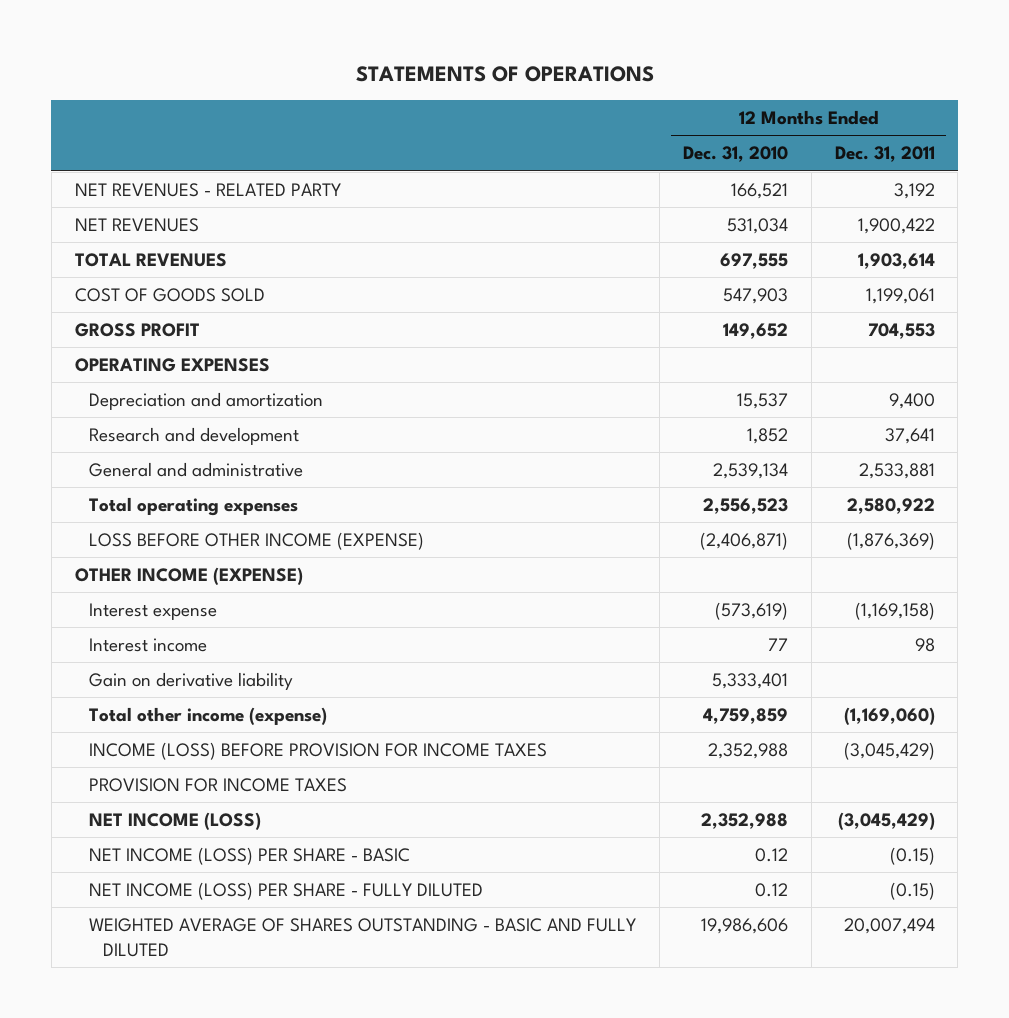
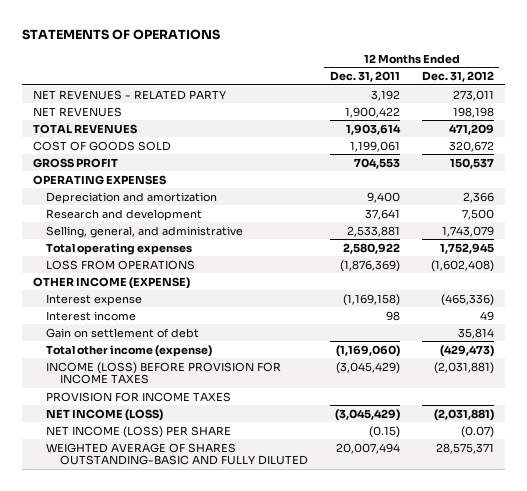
- | 12 Months Ended Dec. 31, 2010 | 12 Months Ended Dec. 31, 2011
+ | 12 Months Ended Dec. 31, 2011 | 12 Months Ended Dec. 31, 2012
- General and administrative | 2,539,134 | 2,533,881
+ Selling, general, and administrative | 2,533,881 | 1,743,079
- LOSS BEFORE OTHER INCOME (EXPENSE) | (2,406,871) | (1,876,369)
+ LOSS FROM OPERATIONS | (1,876,369) | (1,602,408)
- Gain on derivative liability | 5,333,401 |
+ Gain on settlement of debt | | 35,814
- NET INCOME (LOSS) PER SHARE - BASIC | 0.12 | (0.15)
- NET INCOME (LOSS) PER SHARE - FULLY DILUTED | 0.12 | (0.15)
- WEIGHTED AVERAGE OF SHARES OUTSTANDING - BASIC AND FULLY DILUTED | 19,986,606 | 20,007,494
+ NET INCOME (LOSS) PER SHARE | (0.15) | (0.07)
+ WEIGHTED AVERAGE OF SHARES OUTSTANDING-BASIC AND FULLY DILUTED | 20,007,494 | 28,575,371

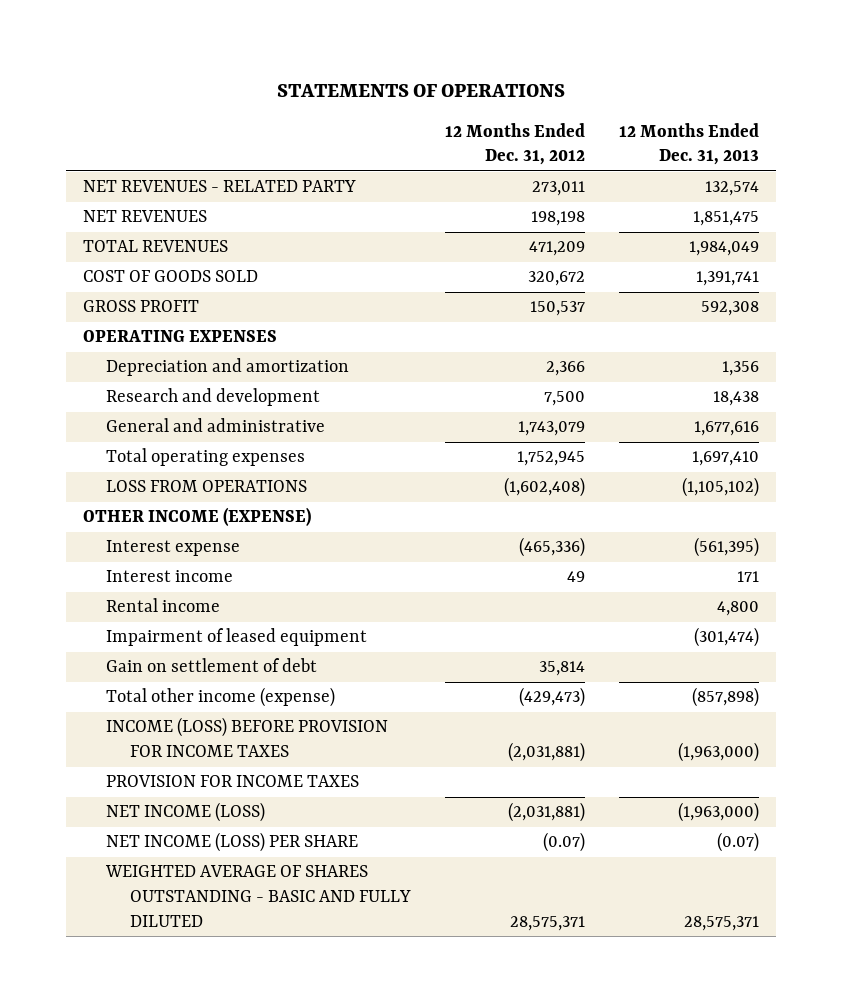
- | 12 Months Ended Dec. 31, 2011 | 12 Months Ended Dec. 31, 2012
+ | 12 Months Ended Dec. 31, 2012 | 12 Months Ended Dec. 31, 2013
- Selling, general, and administrative | 2,533,881 | 1,743,079
+ General and administrative | 1,743,079 | 1,677,616
+ Rental income | | 4,800
+ Impairment of leased equipment | | (301,474)
- WEIGHTED AVERAGE OF SHARES OUTSTANDING-BASIC AND FULLY DILUTED | 20,007,494 | 28,575,371
+ WEIGHTED AVERAGE OF SHARES OUTSTANDING - BASIC AND FULLY DILUTED | 28,575,371 | 28,575,371

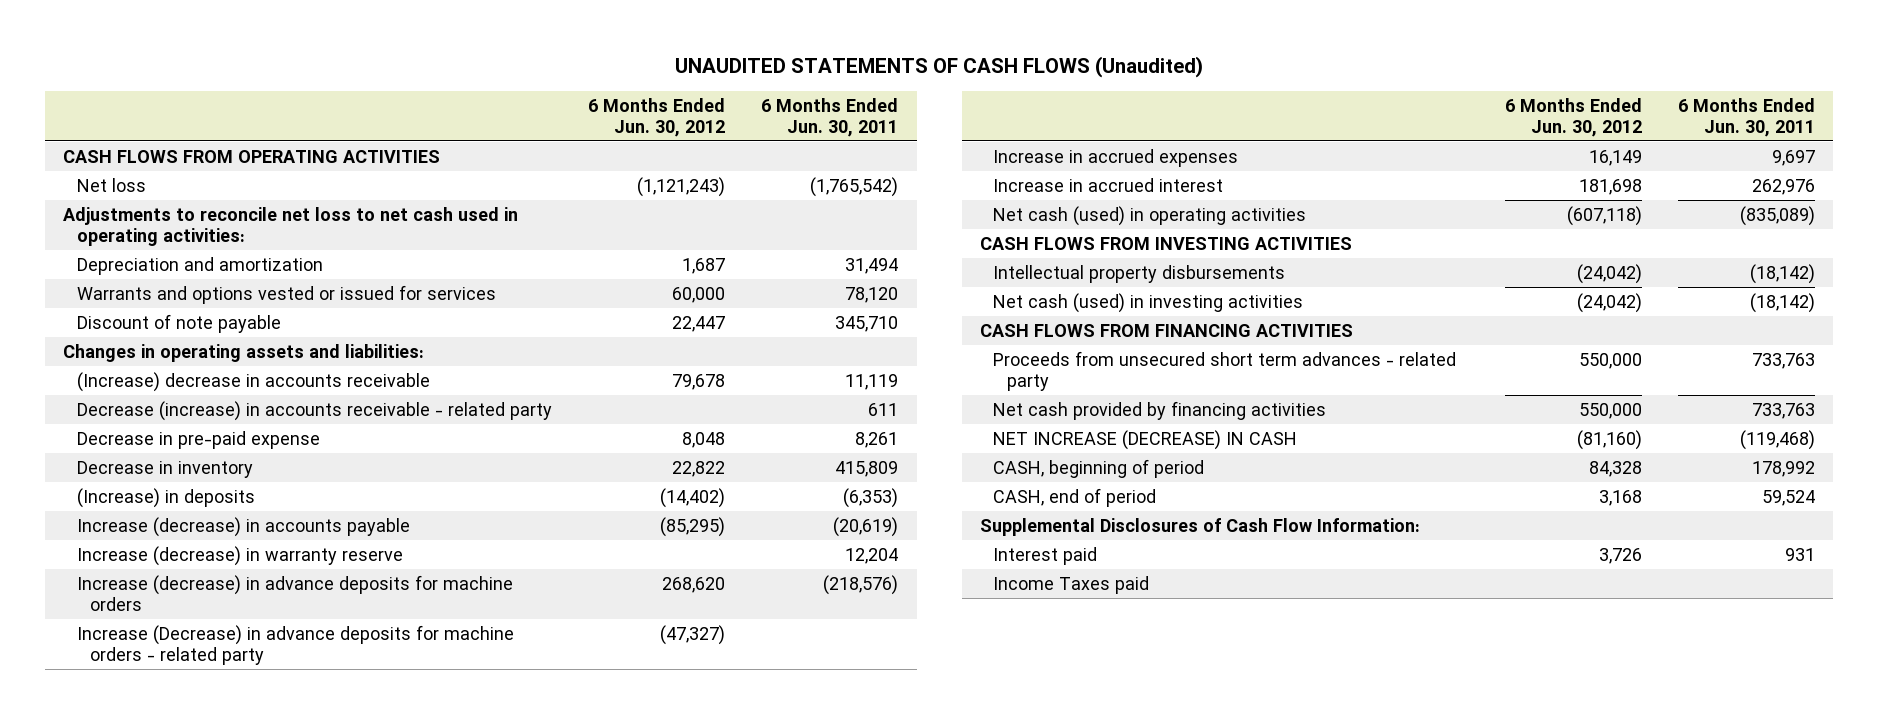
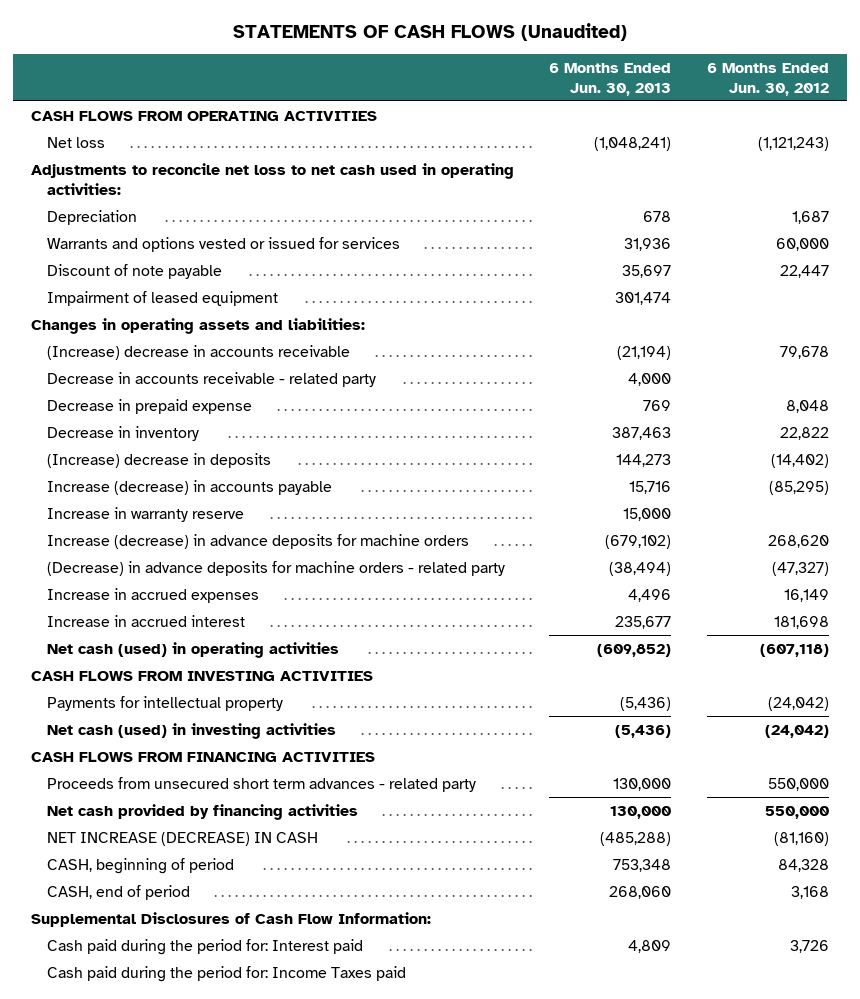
- UNAUDITED STATEMENTS OF CASH FLOWS (Unaudited)
+ STATEMENTS OF CASH FLOWS (Unaudited)
- | 6 Months Ended Jun. 30, 2012 | 6 Months Ended Jun. 30, 2011
+ | 6 Months Ended Jun. 30, 2013 | 6 Months Ended Jun. 30, 2012
- Depreciation and amortization | 1,687 | 31,494
+ Depreciation | 678 | 1,687
+ Impairment of leased equipment | 301,474 |
- Decrease (increase) in accounts receivable - related party | | 611
- Decrease in pre-paid expense | 8,048 | 8,261
+ Decrease in accounts receivable - related party | 4,000 |
+ Decrease in prepaid expense | 769 | 8,048
- (Increase) in deposits | (14,402) | (6,353)
+ (Increase) decrease in deposits | 144,273 | (14,402)
- Increase (decrease) in warranty reserve | | 12,204
+ Increase in warranty reserve | 15,000 |
- Increase (Decrease) in advance deposits for machine orders - related party | (47,327) |
+ (Decrease) in advance deposits for machine orders - related party | (38,494) | (47,327)
- Intellectual property disbursements | (24,042) | (18,142)
+ Payments for intellectual property | (5,436) | (24,042)
- Interest paid | 3,726 | 931
- Income Taxes paid
+ Cash paid during the period for: Interest paid | 4,809 | 3,726
+ Cash paid during the period for: Income Taxes paid

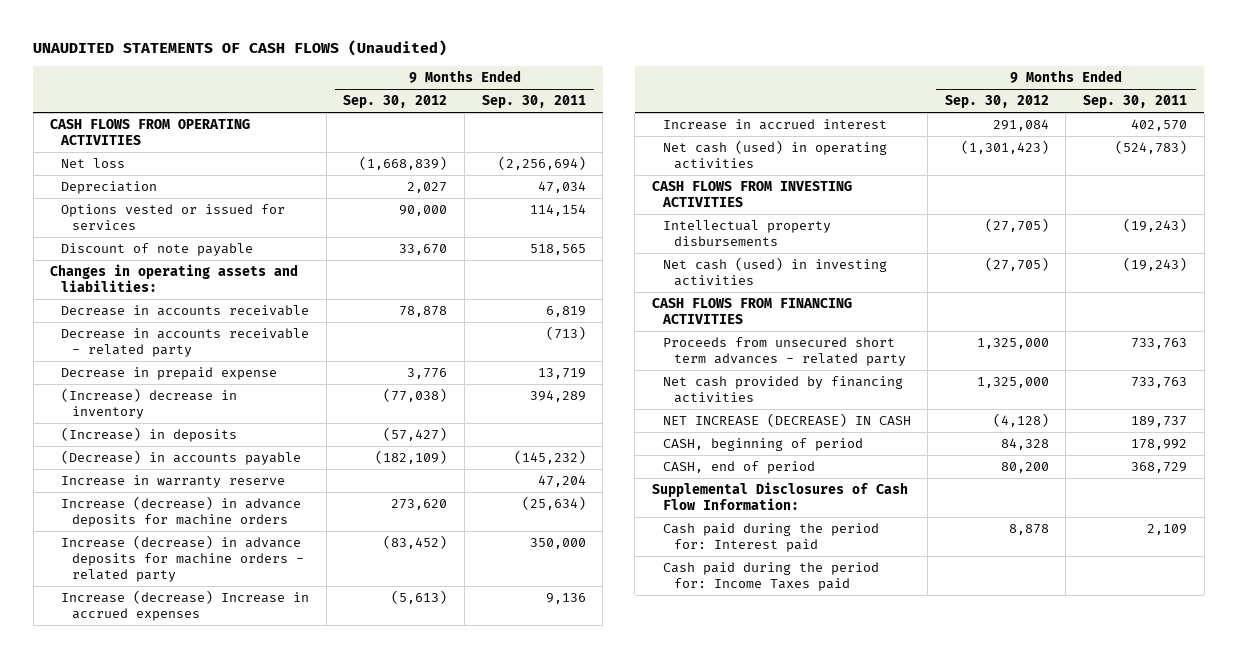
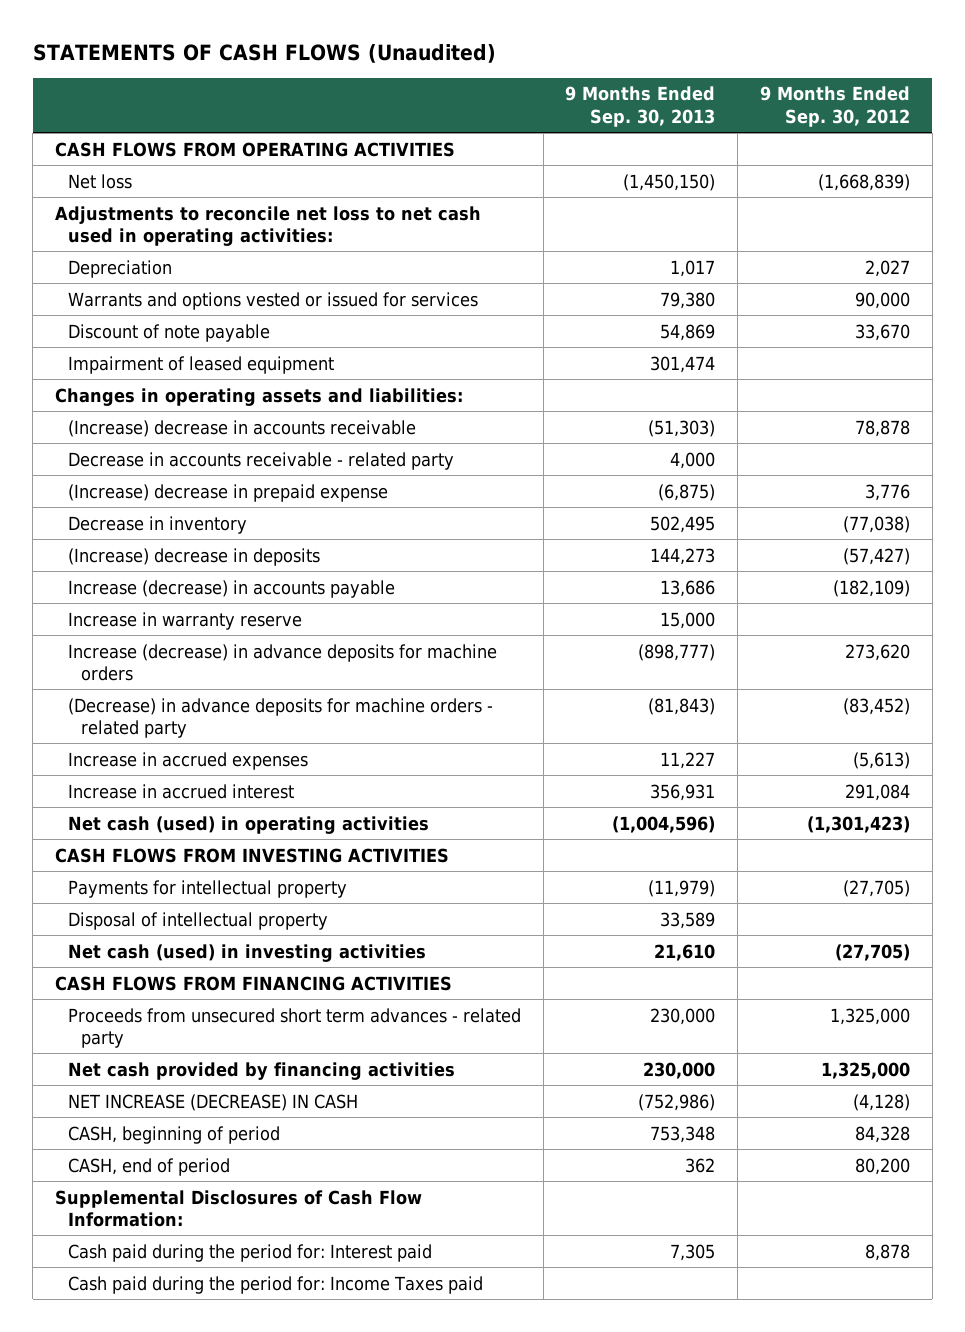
- UNAUDITED STATEMENTS OF CASH FLOWS (Unaudited)
+ STATEMENTS OF CASH FLOWS (Unaudited)
- | 9 Months Ended Sep. 30, 2012 | 9 Months Ended Sep. 30, 2011
+ | 9 Months Ended Sep. 30, 2013 | 9 Months Ended Sep. 30, 2012
+ Adjustments to reconcile net loss to net cash used in operating activities:
- Options vested or issued for services | 90,000 | 114,154
+ Warrants and options vested or issued for services | 79,380 | 90,000
+ Impairment of leased equipment | 301,474 |
- Decrease in accounts receivable | 78,878 | 6,819
+ (Increase) decrease in accounts receivable | (51,303) | 78,878
- Decrease in prepaid expense | 3,776 | 13,719
- (Increase) decrease in inventory | (77,038) | 394,289
- (Increase) in deposits | (57,427) |
- (Decrease) in accounts payable | (182,109) | (145,232)
+ (Increase) decrease in prepaid expense | (6,875) | 3,776
+ Decrease in inventory | 502,495 | (77,038)
+ (Increase) decrease in deposits | 144,273 | (57,427)
+ Increase (decrease) in accounts payable | 13,686 | (182,109)
- Increase (decrease) in advance deposits for machine orders - related party | (83,452) | 350,000
- Increase (decrease) Increase in accrued expenses | (5,613) | 9,136
+ (Decrease) in advance deposits for machine orders - related party | (81,843) | (83,452)
+ Increase in accrued expenses | 11,227 | (5,613)
- Intellectual property disbursements | (27,705) | (19,243)
+ Payments for intellectual property | (11,979) | (27,705)
+ Disposal of intellectual property | 33,589 |

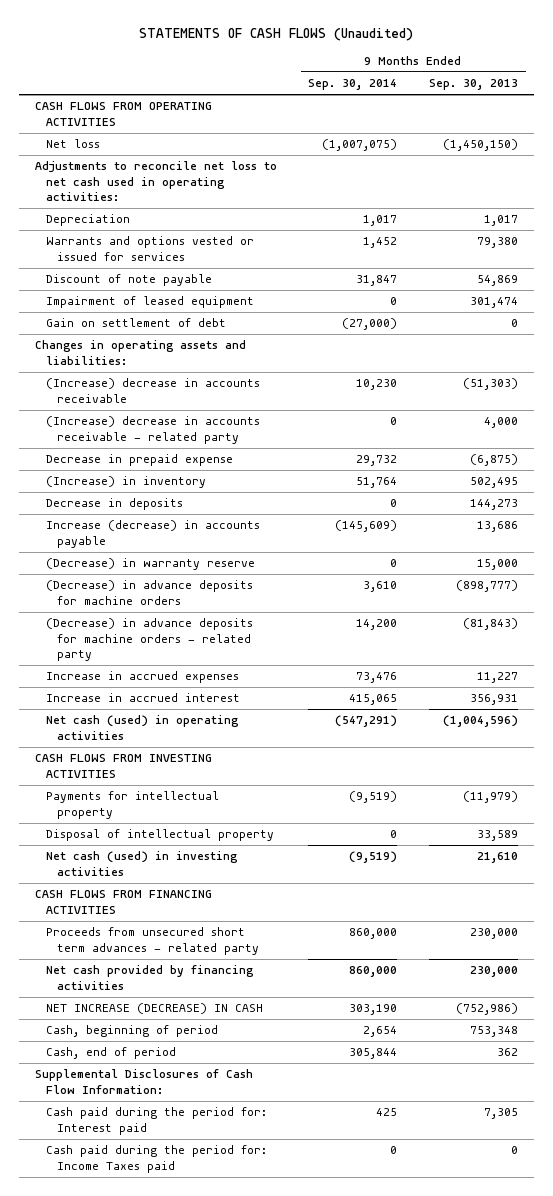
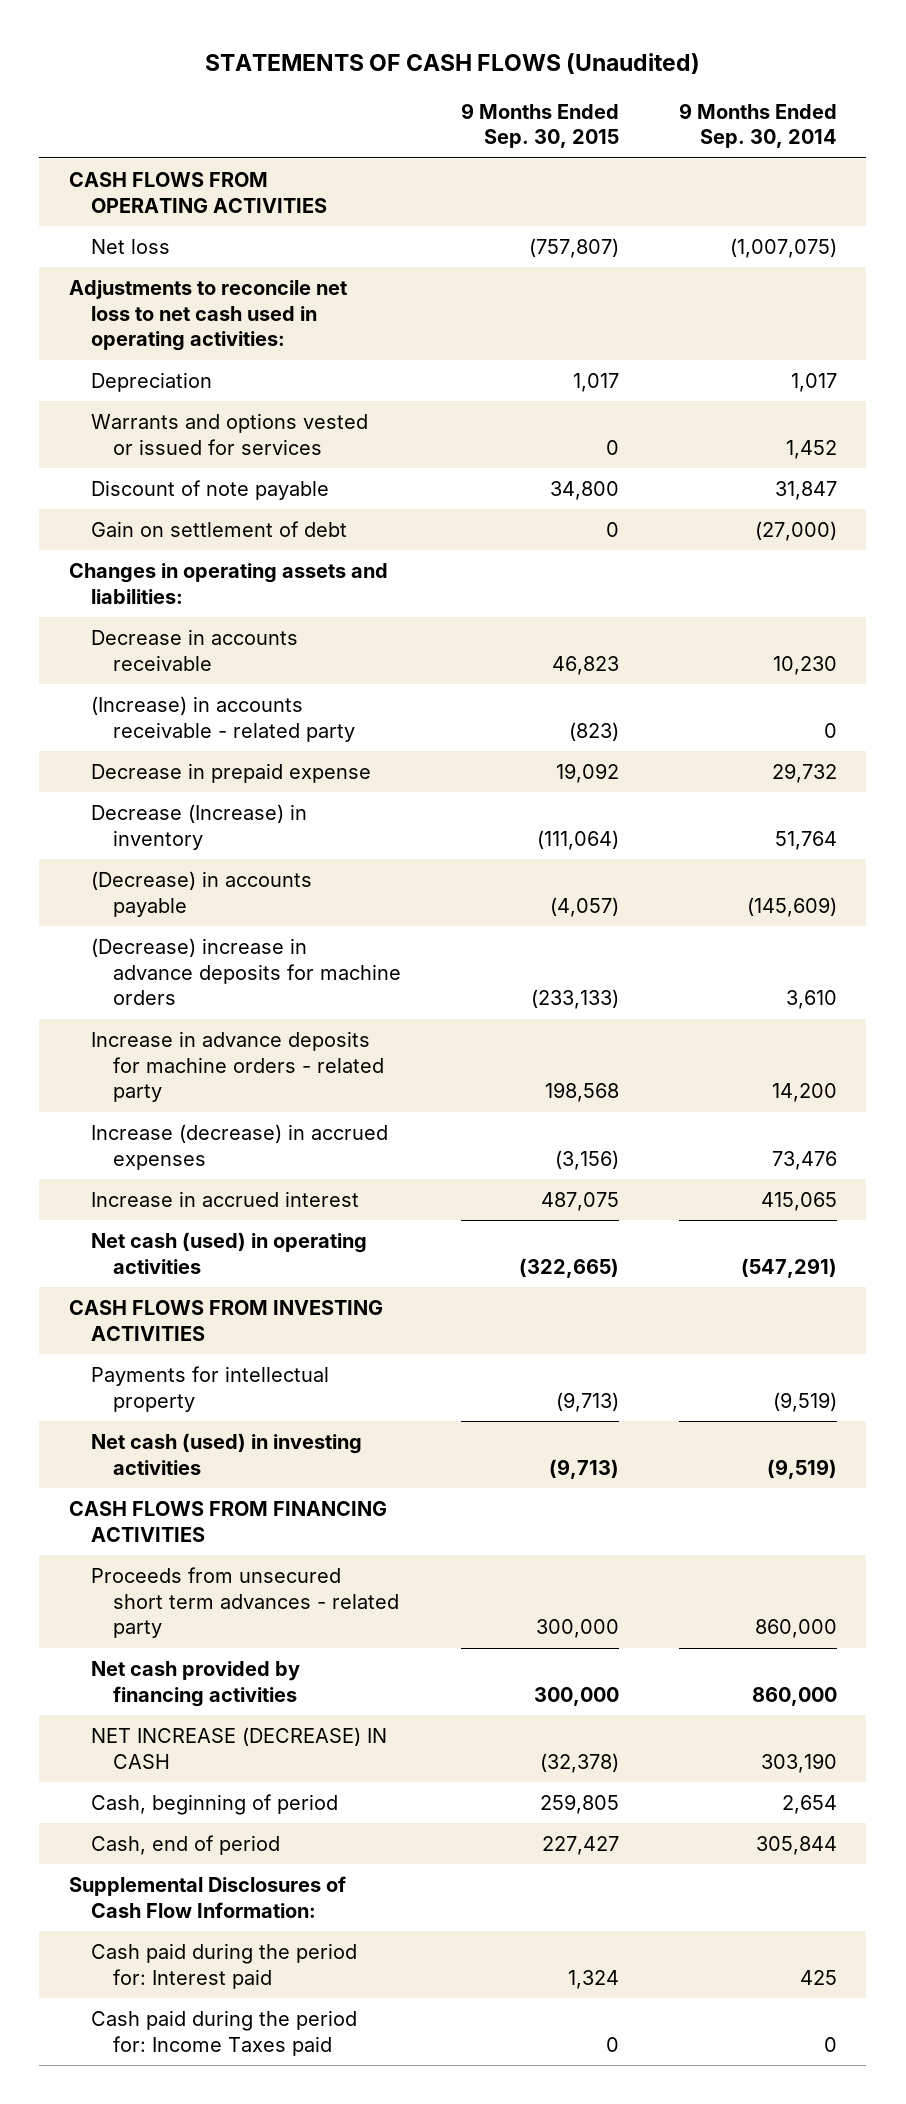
- | 9 Months Ended Sep. 30, 2014 | 9 Months Ended Sep. 30, 2013
+ | 9 Months Ended Sep. 30, 2015 | 9 Months Ended Sep. 30, 2014
- Impairment of leased equipment | 0 | 301,474
- (Increase) decrease in accounts receivable | 10,230 | (51,303)
- (Increase) decrease in accounts receivable - related party | 0 | 4,000
+ Decrease in accounts receivable | 46,823 | 10,230
+ (Increase) in accounts receivable - related party | (823) | 0
- (Increase) in inventory | 51,764 | 502,495
- Decrease in deposits | 0 | 144,273
- Increase (decrease) in accounts payable | (145,609) | 13,686
- (Decrease) in warranty reserve | 0 | 15,000
- (Decrease) in advance deposits for machine orders | 3,610 | (898,777)
- (Decrease) in advance deposits for machine orders - related party | 14,200 | (81,843)
- Increase in accrued expenses | 73,476 | 11,227
+ Decrease (Increase) in inventory | (111,064) | 51,764
+ (Decrease) in accounts payable | (4,057) | (145,609)
+ (Decrease) increase in advance deposits for machine orders | (233,133) | 3,610
+ Increase in advance deposits for machine orders - related party | 198,568 | 14,200
+ Increase (decrease) in accrued expenses | (3,156) | 73,476
- Disposal of intellectual property | 0 | 33,589

